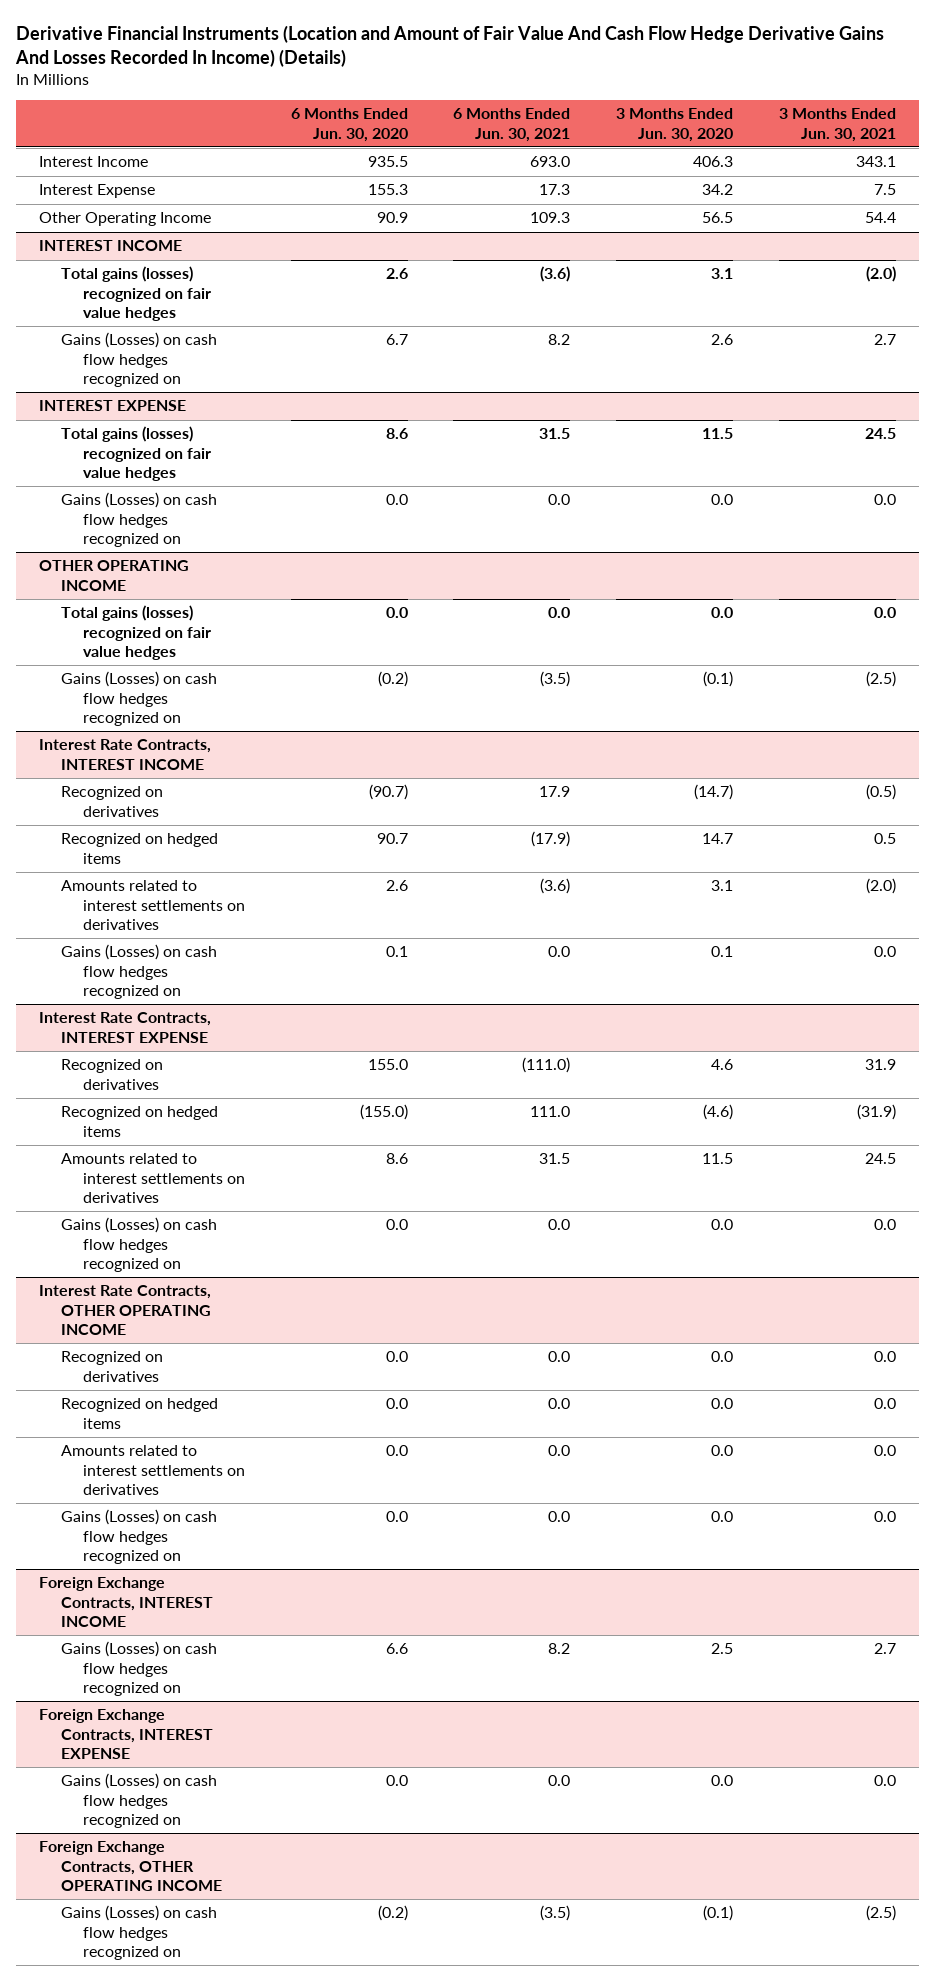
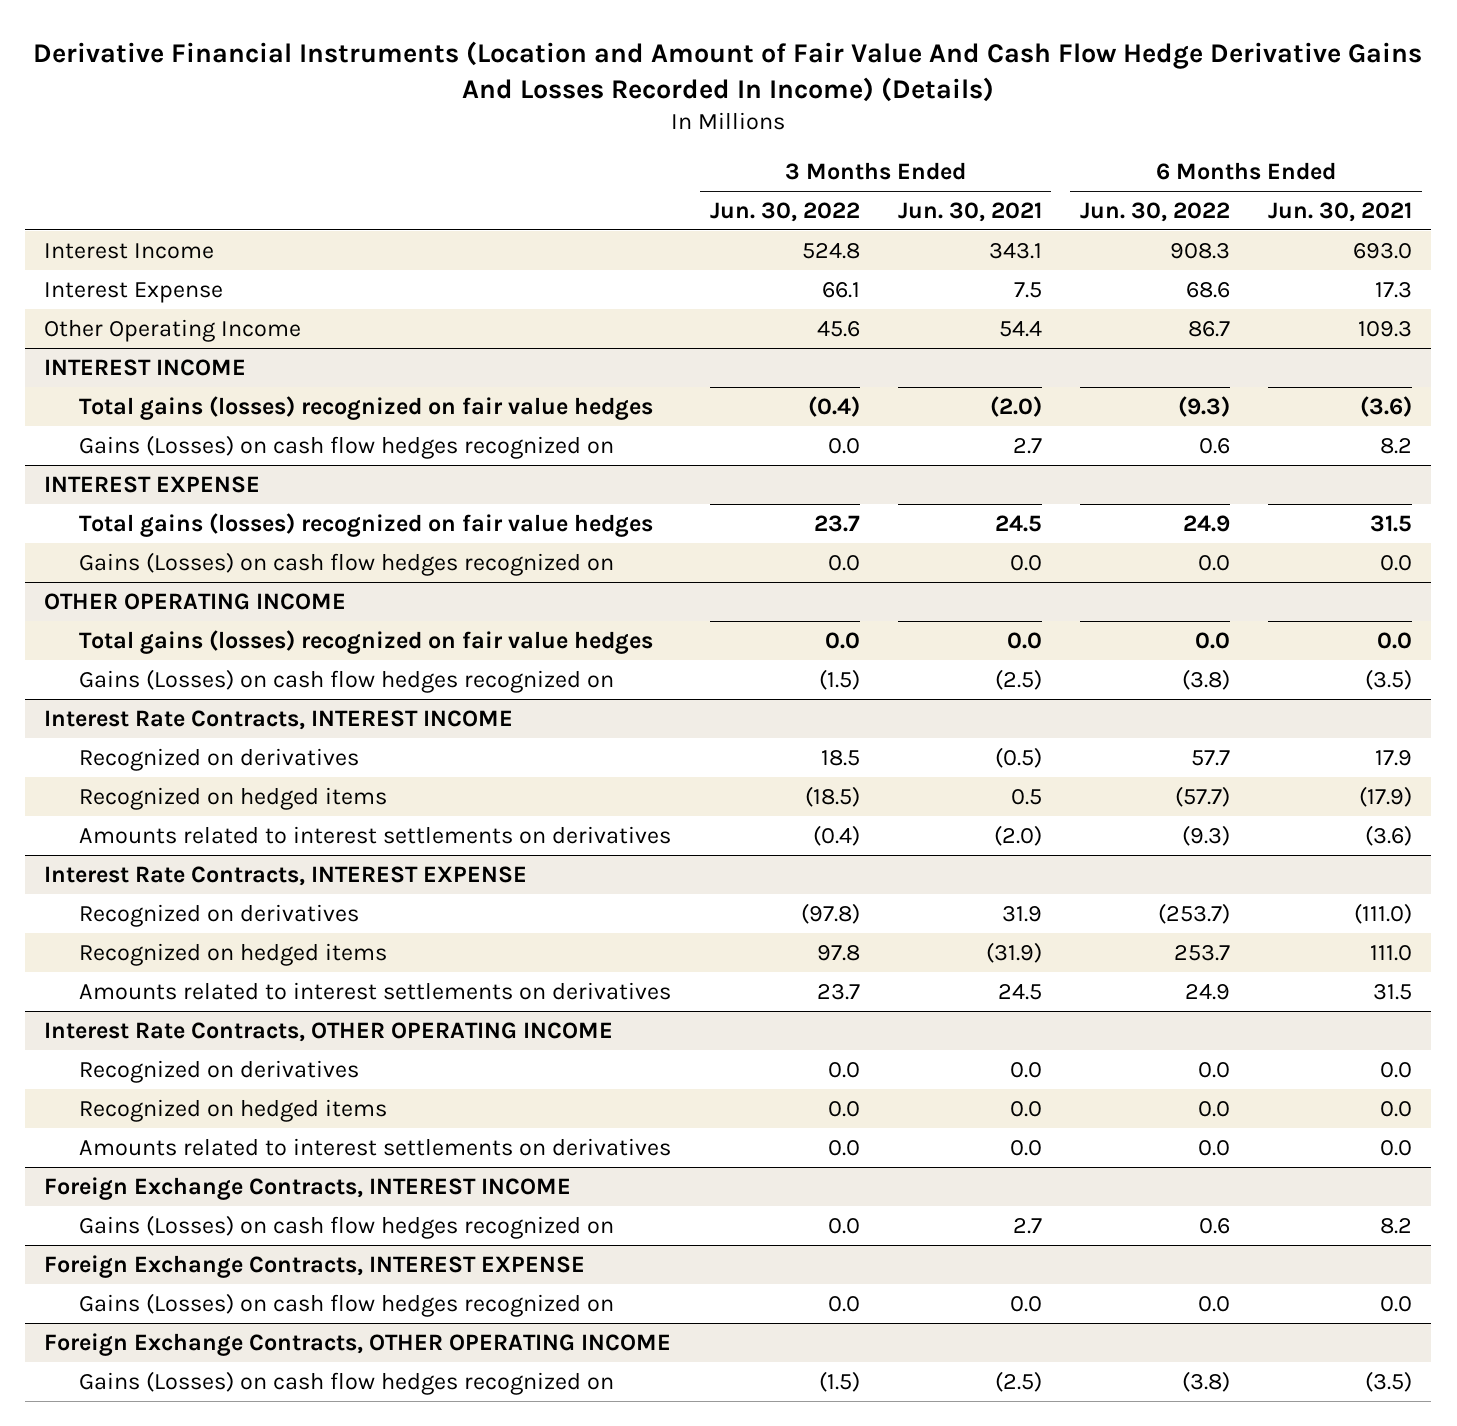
- | 6 Months Ended Jun. 30, 2020 | 6 Months Ended Jun. 30, 2021 | 3 Months Ended Jun. 30, 2020 | 3 Months Ended Jun. 30, 2021
+ | 3 Months Ended Jun. 30, 2022 | 3 Months Ended Jun. 30, 2021 | 6 Months Ended Jun. 30, 2022 | 6 Months Ended Jun. 30, 2021
@ Interest Rate Contracts, INTEREST INCOME
- Gains (Losses) on cash flow hedges recognized on | 0.1 | 0.0 | 0.1 | 0.0
@ Interest Rate Contracts, INTEREST EXPENSE
- Gains (Losses) on cash flow hedges recognized on | 0.0 | 0.0 | 0.0 | 0.0
@ Interest Rate Contracts, OTHER OPERATING INCOME
- Gains (Losses) on cash flow hedges recognized on | 0.0 | 0.0 | 0.0 | 0.0

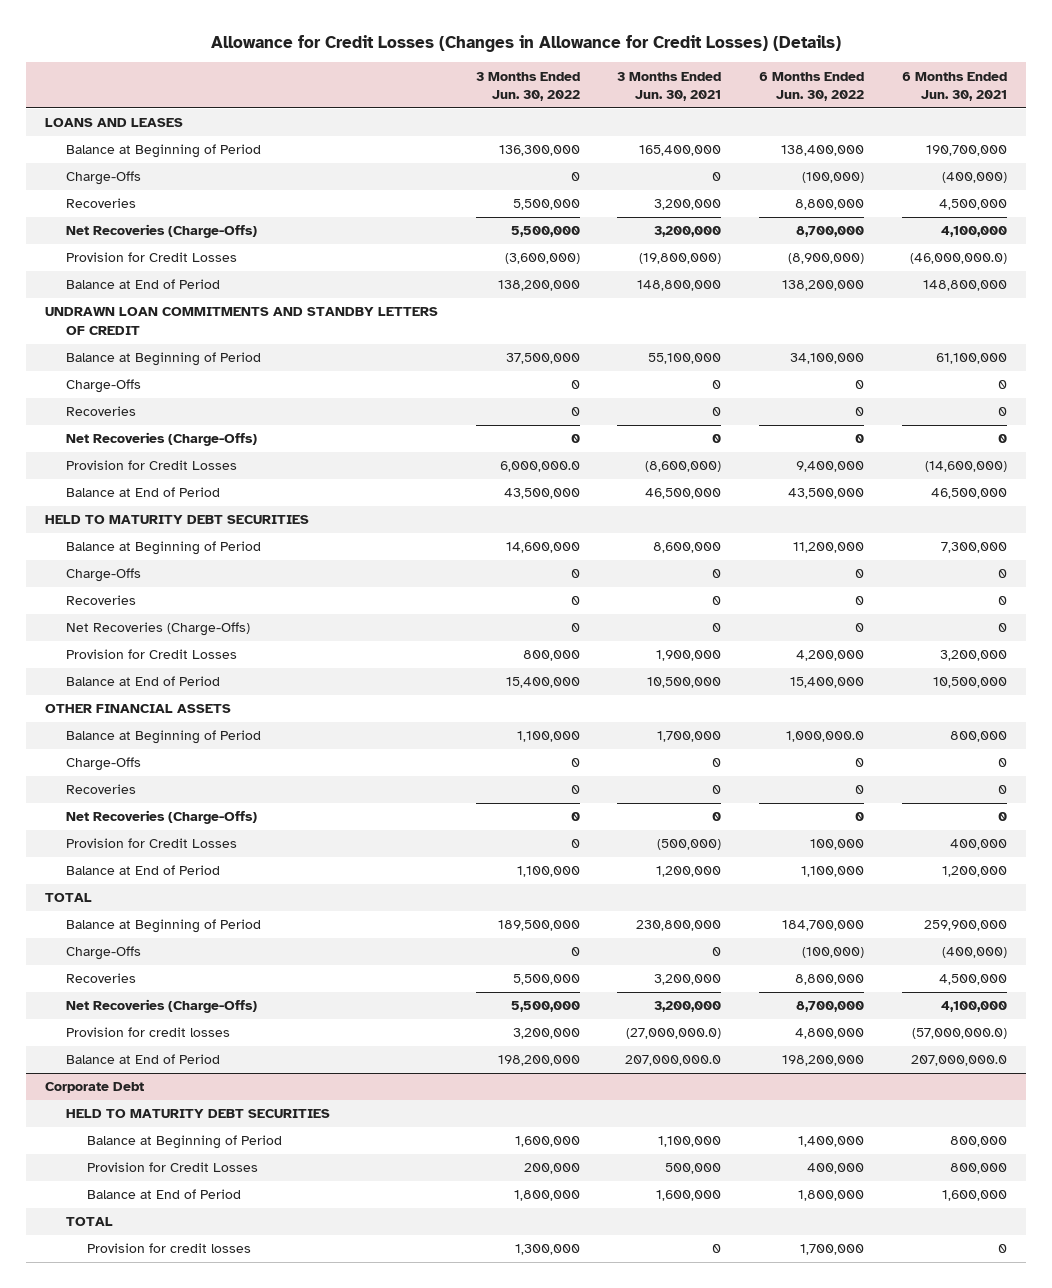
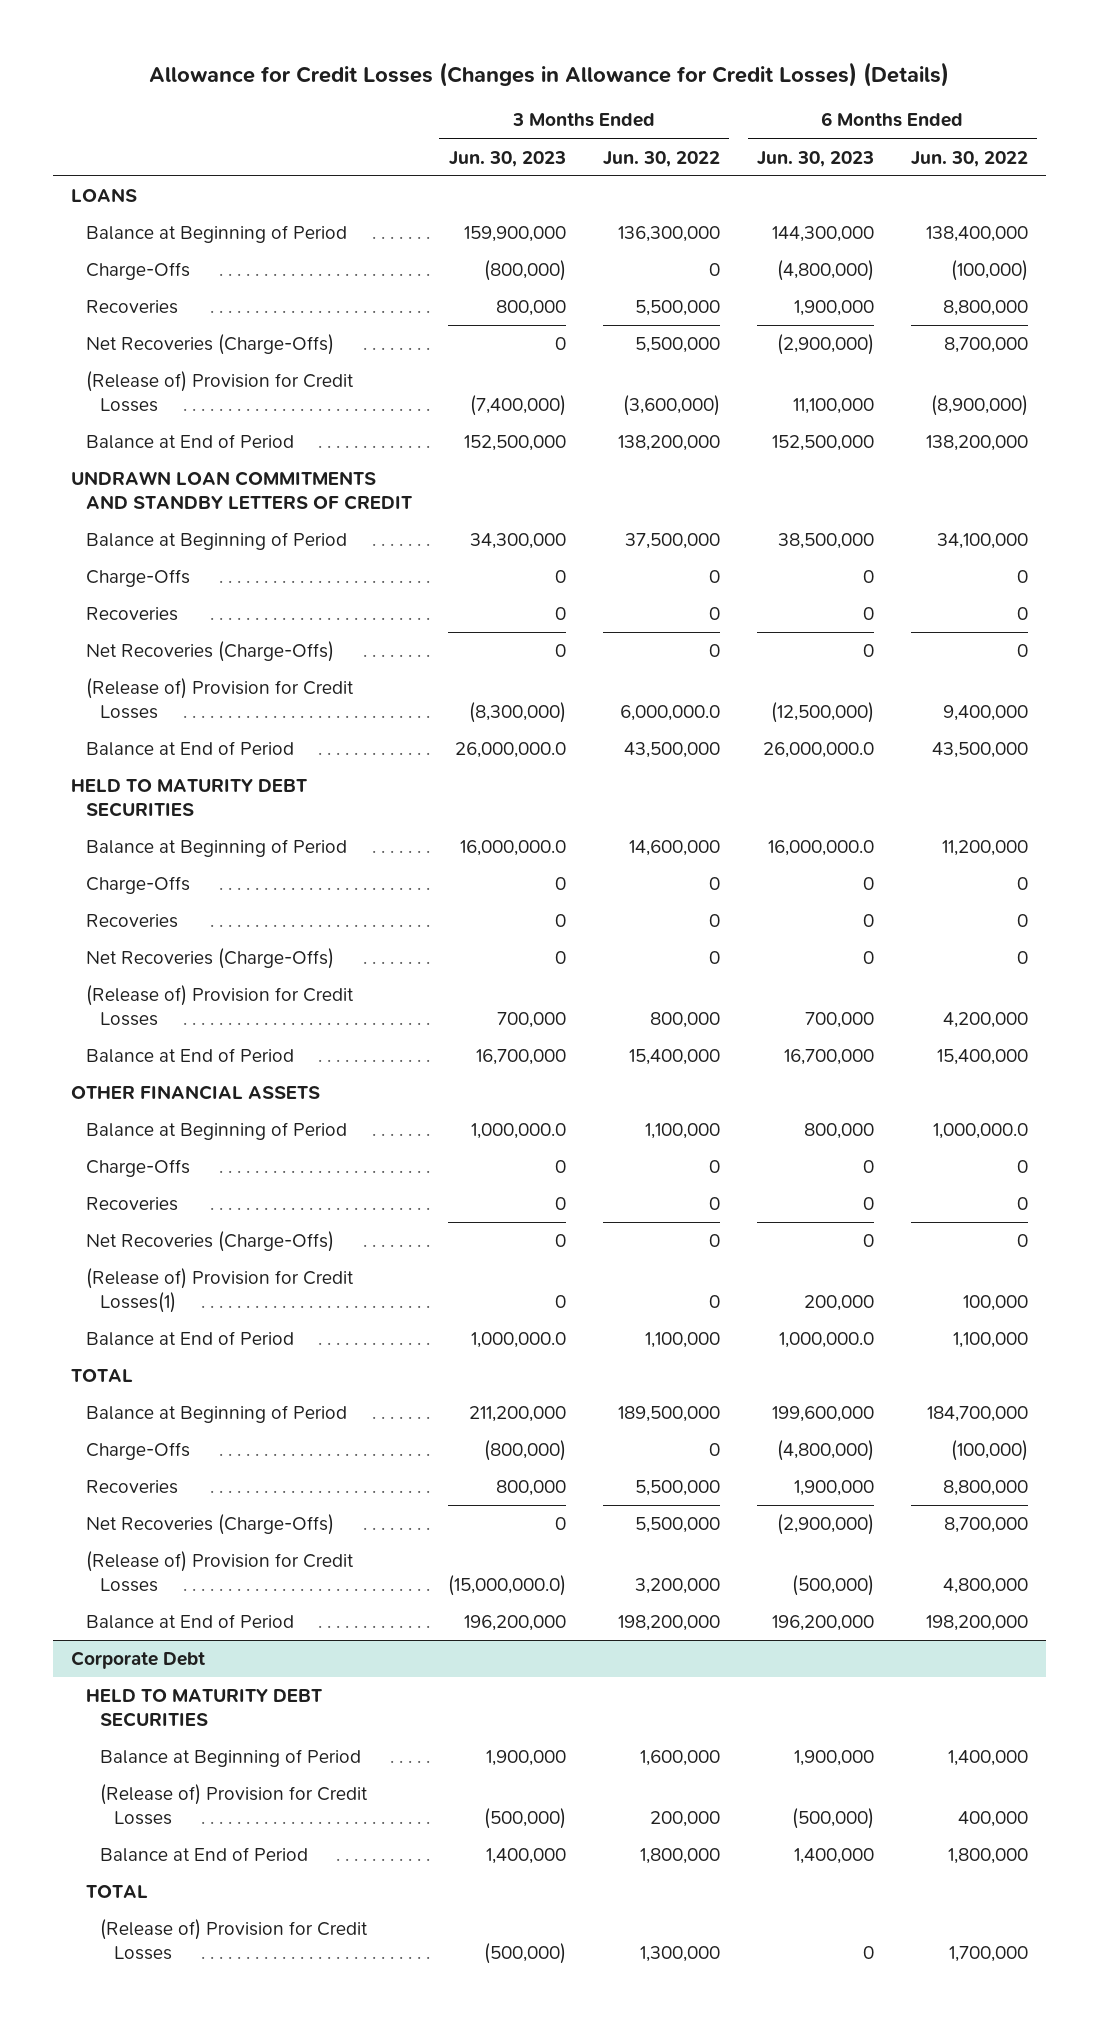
- | 3 Months Ended Jun. 30, 2022 | 3 Months Ended Jun. 30, 2021 | 6 Months Ended Jun. 30, 2022 | 6 Months Ended Jun. 30, 2021
+ | 3 Months Ended Jun. 30, 2023 | 3 Months Ended Jun. 30, 2022 | 6 Months Ended Jun. 30, 2023 | 6 Months Ended Jun. 30, 2022
- LOANS AND LEASES
+ LOANS
- Provision for Credit Losses | (3,600,000) | (19,800,000) | (8,900,000) | (46,000,000.0)
+ (Release of) Provision for Credit Losses | (7,400,000) | (3,600,000) | 11,100,000 | (8,900,000)
- Provision for Credit Losses | 6,000,000.0 | (8,600,000) | 9,400,000 | (14,600,000)
+ (Release of) Provision for Credit Losses | (8,300,000) | 6,000,000.0 | (12,500,000) | 9,400,000
- Provision for Credit Losses | 800,000 | 1,900,000 | 4,200,000 | 3,200,000
+ (Release of) Provision for Credit Losses | 700,000 | 800,000 | 700,000 | 4,200,000
- Provision for Credit Losses | 0 | (500,000) | 100,000 | 400,000
+ (Release of) Provision for Credit Losses(1) | 0 | 0 | 200,000 | 100,000
- Provision for credit losses | 3,200,000 | (27,000,000.0) | 4,800,000 | (57,000,000.0)
+ (Release of) Provision for Credit Losses | (15,000,000.0) | 3,200,000 | (500,000) | 4,800,000
@ Corporate Debt
- Provision for Credit Losses | 200,000 | 500,000 | 400,000 | 800,000
+ (Release of) Provision for Credit Losses | (500,000) | 200,000 | (500,000) | 400,000
- Provision for credit losses | 1,300,000 | 0 | 1,700,000 | 0
+ (Release of) Provision for Credit Losses | (500,000) | 1,300,000 | 0 | 1,700,000

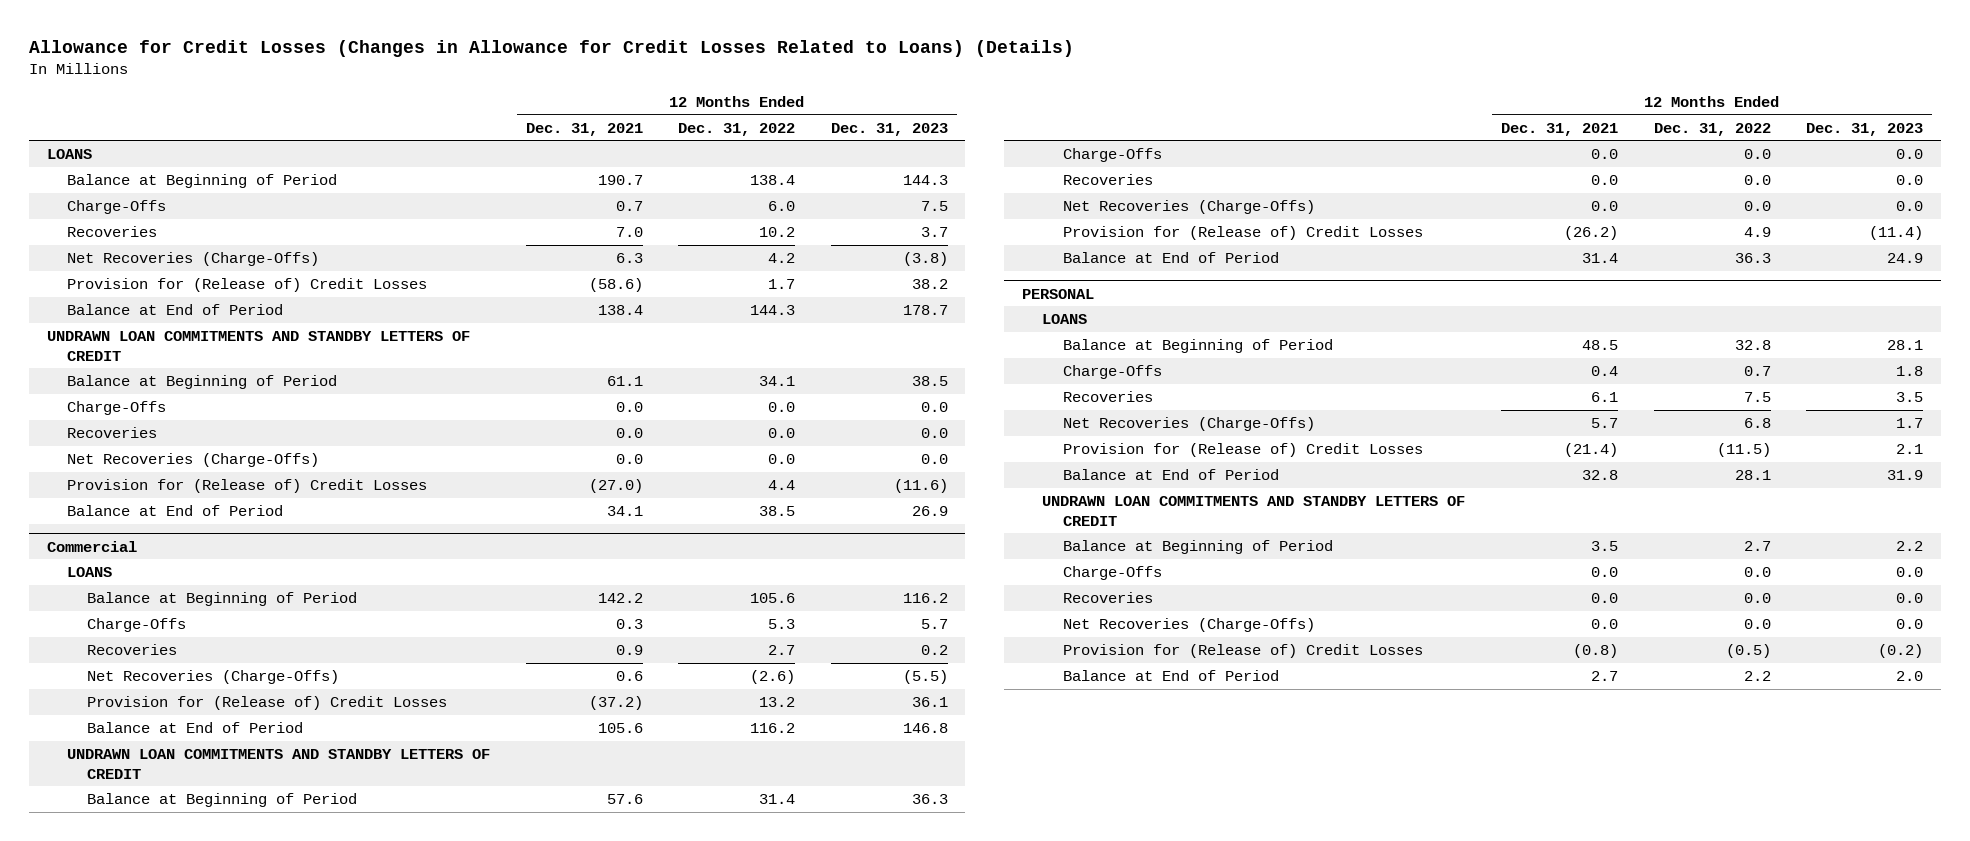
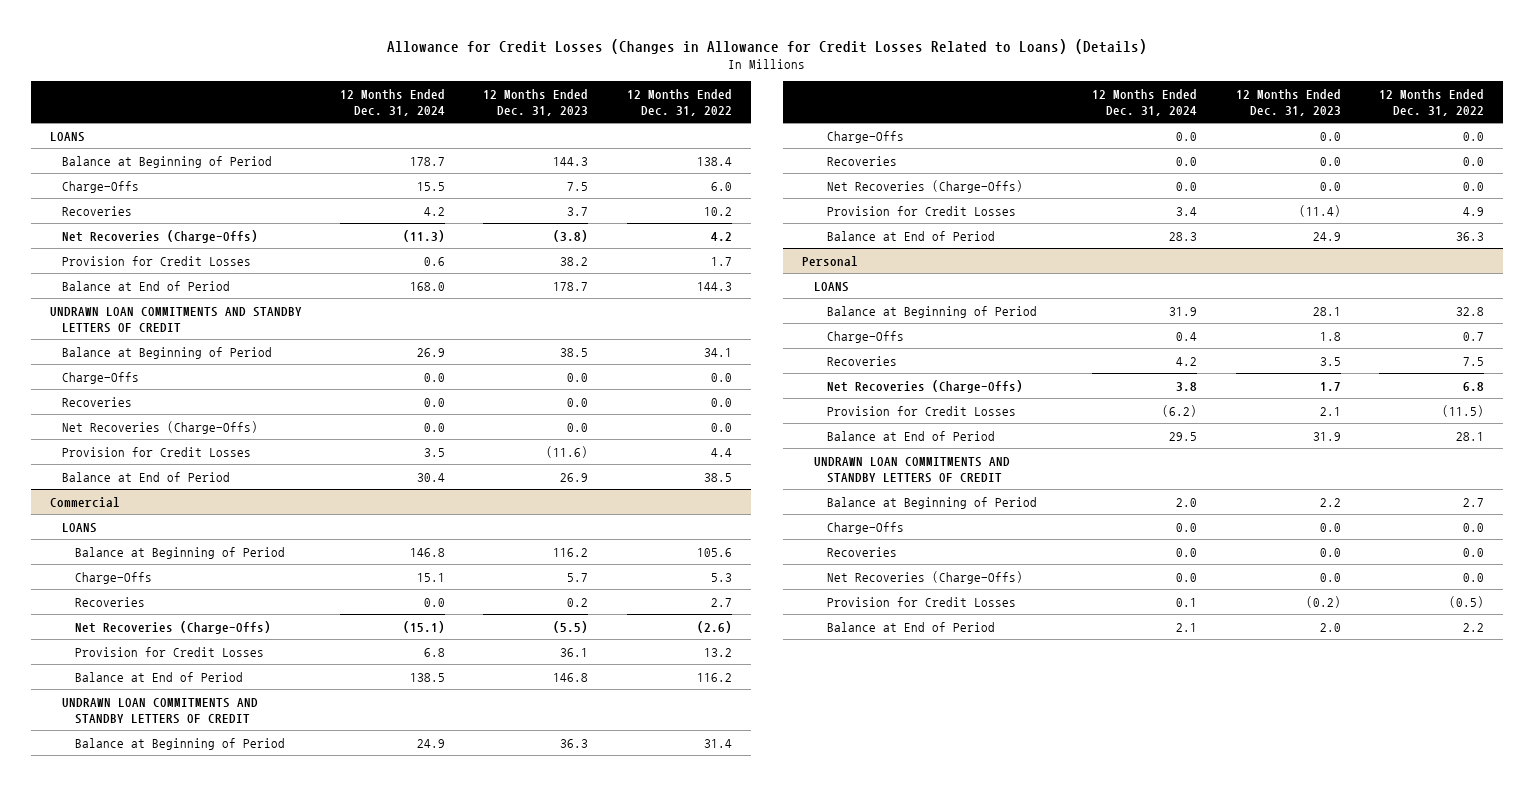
- | 12 Months Ended Dec. 31, 2021 | 12 Months Ended Dec. 31, 2022 | 12 Months Ended Dec. 31, 2023
+ | 12 Months Ended Dec. 31, 2024 | 12 Months Ended Dec. 31, 2023 | 12 Months Ended Dec. 31, 2022
- Provision for (Release of) Credit Losses | (58.6) | 1.7 | 38.2
+ Provision for Credit Losses | 0.6 | 38.2 | 1.7
- Provision for (Release of) Credit Losses | (27.0) | 4.4 | (11.6)
+ Provision for Credit Losses | 3.5 | (11.6) | 4.4
@ Commercial
- Provision for (Release of) Credit Losses | (37.2) | 13.2 | 36.1
+ Provision for Credit Losses | 6.8 | 36.1 | 13.2
- Provision for (Release of) Credit Losses | (26.2) | 4.9 | (11.4)
+ Provision for Credit Losses | 3.4 | (11.4) | 4.9
- PERSONAL
+ Personal
- Provision for (Release of) Credit Losses | (21.4) | (11.5) | 2.1
+ Provision for Credit Losses | (6.2) | 2.1 | (11.5)
- Provision for (Release of) Credit Losses | (0.8) | (0.5) | (0.2)
+ Provision for Credit Losses | 0.1 | (0.2) | (0.5)

